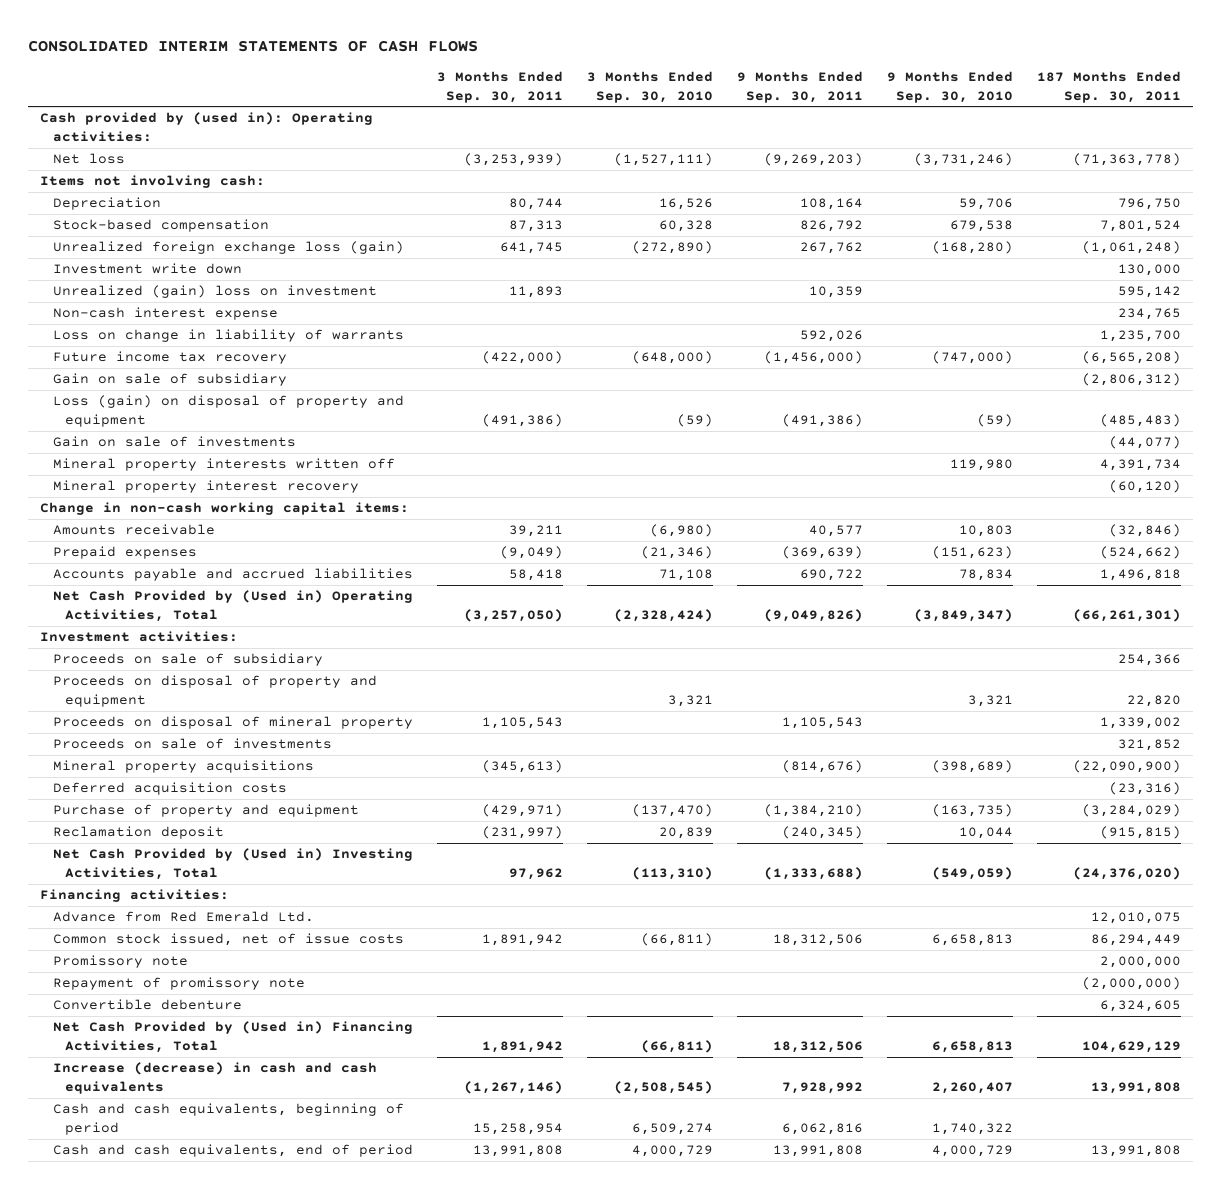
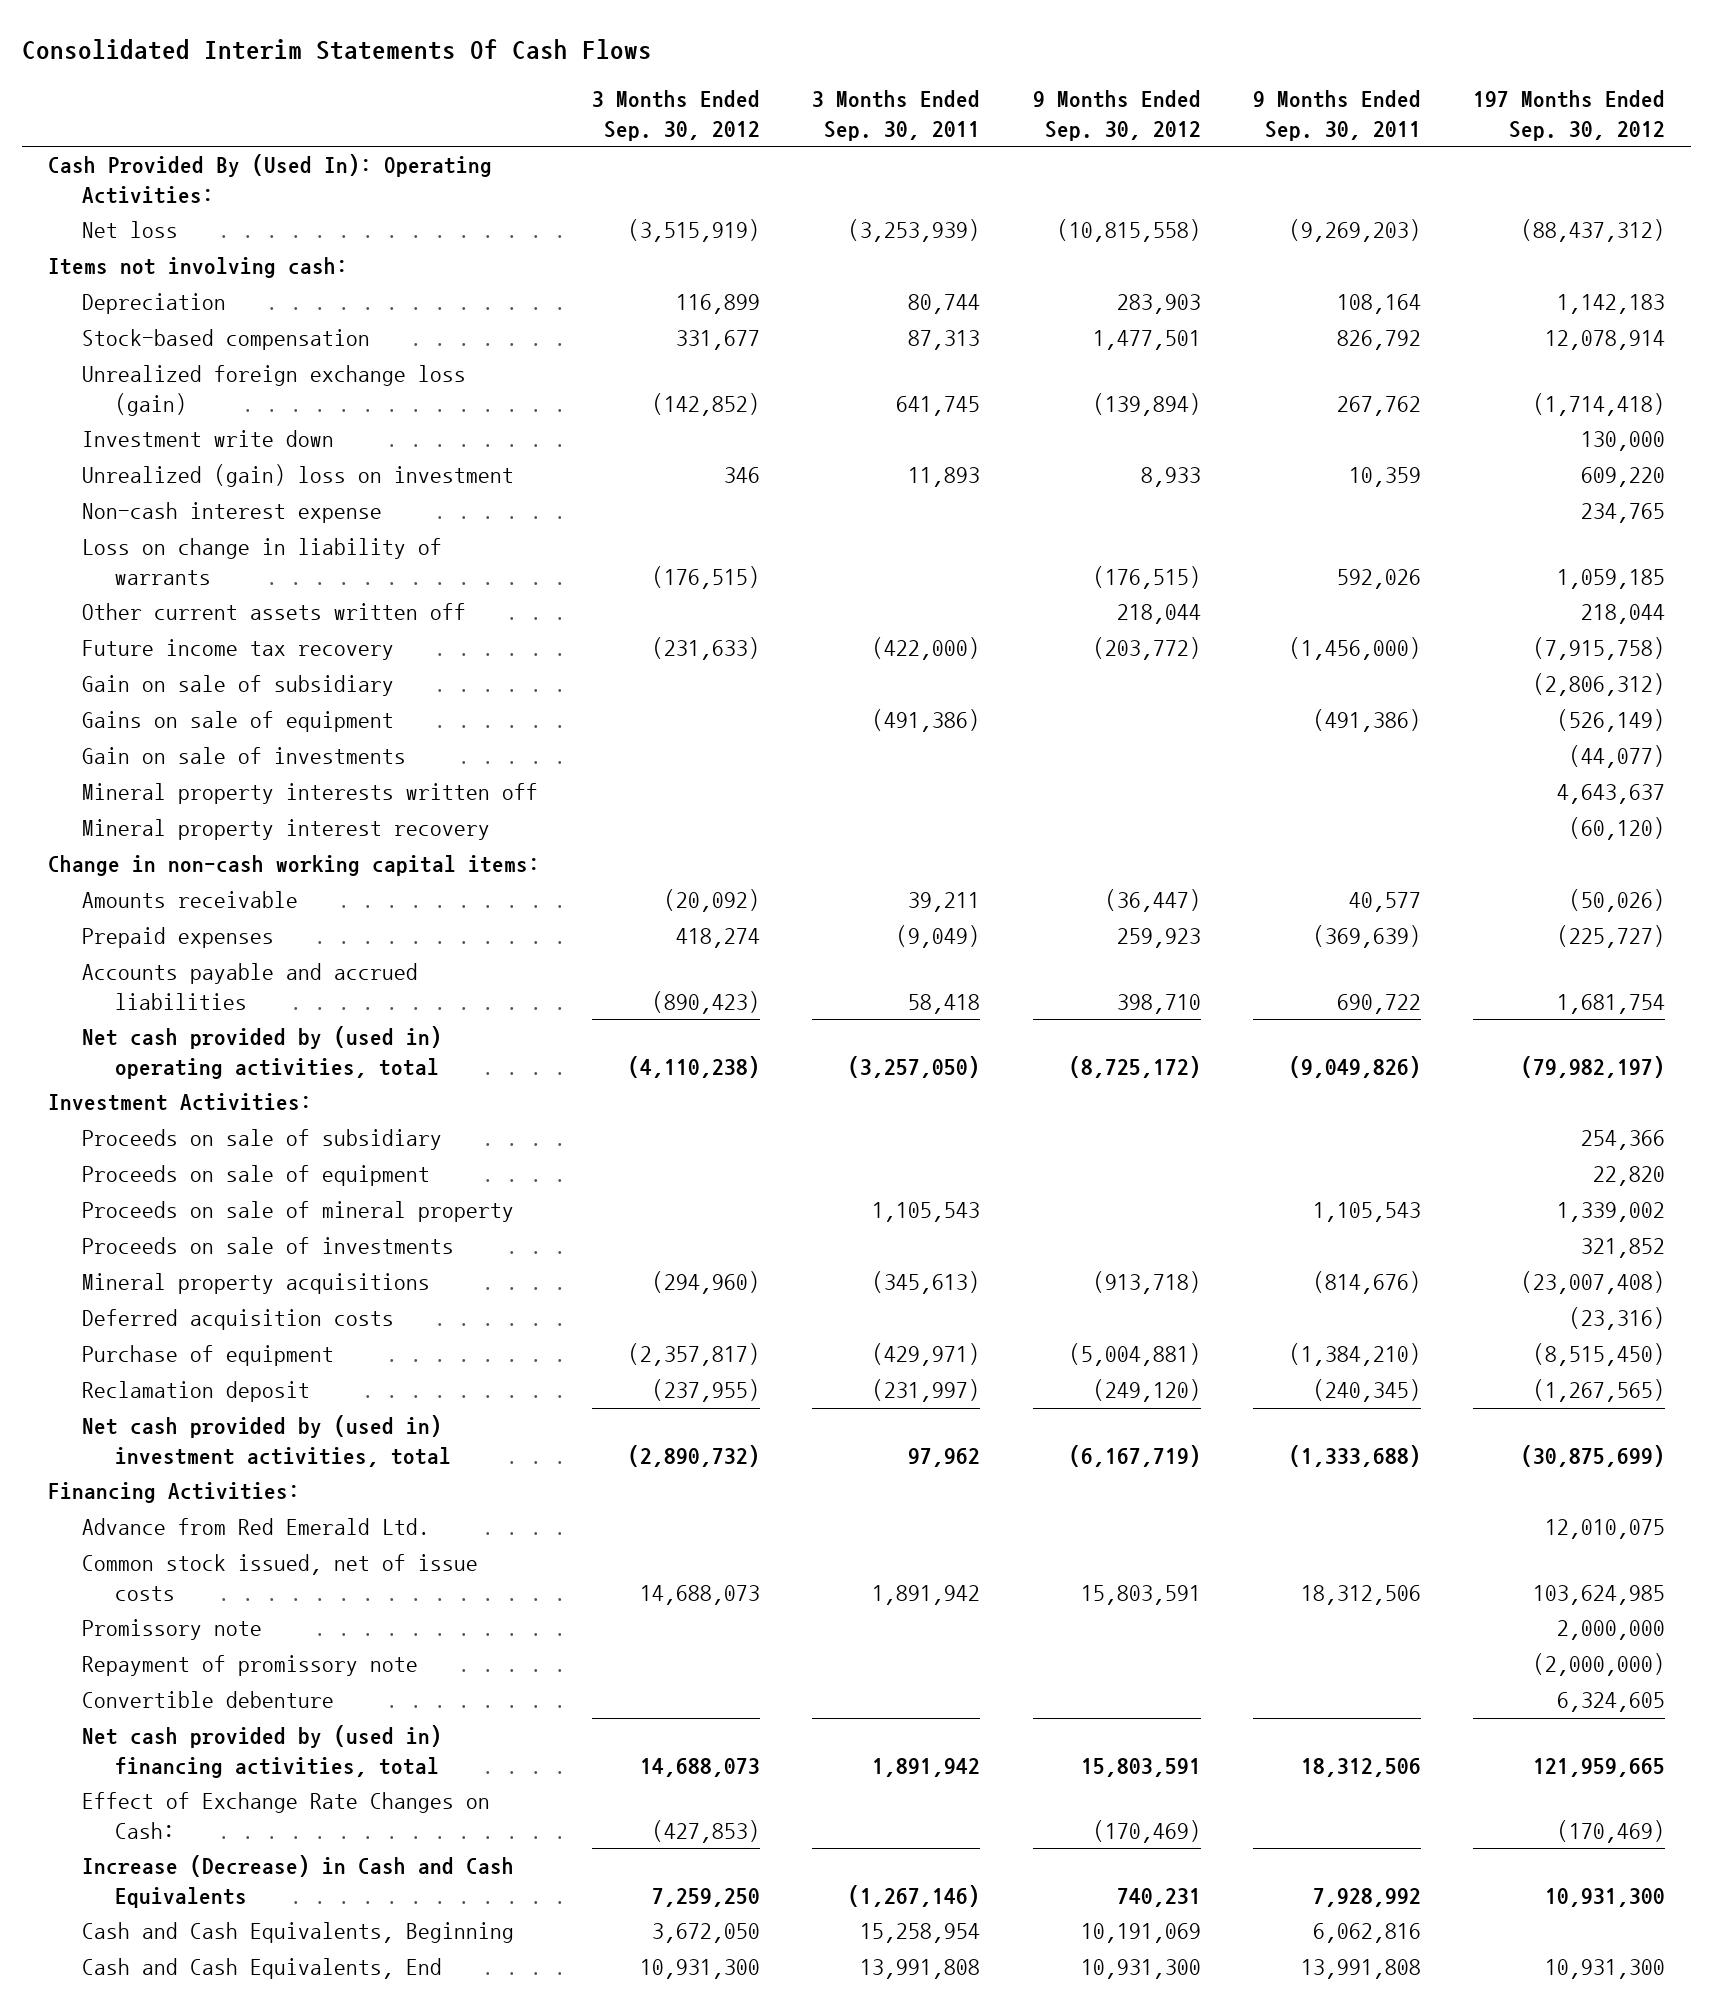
- CONSOLIDATED INTERIM STATEMENTS OF CASH FLOWS
+ Consolidated Interim Statements Of Cash Flows
- | 3 Months Ended Sep. 30, 2011 | 3 Months Ended Sep. 30, 2010 | 9 Months Ended Sep. 30, 2011 | 9 Months Ended Sep. 30, 2010 | 187 Months Ended Sep. 30, 2011
+ | 3 Months Ended Sep. 30, 2012 | 3 Months Ended Sep. 30, 2011 | 9 Months Ended Sep. 30, 2012 | 9 Months Ended Sep. 30, 2011 | 197 Months Ended Sep. 30, 2012
- Cash provided by (used in): Operating activities:
+ Cash Provided By (Used In): Operating Activities:
+ Other current assets written off | | | 218,044 | | 218,044
- Loss (gain) on disposal of property and equipment | (491,386) | (59) | (491,386) | (59) | (485,483)
+ Gains on sale of equipment | | (491,386) | | (491,386) | (526,149)
- Net Cash Provided by (Used in) Operating Activities, Total | (3,257,050) | (2,328,424) | (9,049,826) | (3,849,347) | (66,261,301)
- Investment activities:
+ Net cash provided by (used in) operating activities, total | (4,110,238) | (3,257,050) | (8,725,172) | (9,049,826) | (79,982,197)
+ Investment Activities:
- Proceeds on disposal of property and equipment | | 3,321 | | 3,321 | 22,820
- Proceeds on disposal of mineral property | 1,105,543 | | 1,105,543 | | 1,339,002
+ Proceeds on sale of equipment | | | | | 22,820
+ Proceeds on sale of mineral property | | 1,105,543 | | 1,105,543 | 1,339,002
- Purchase of property and equipment | (429,971) | (137,470) | (1,384,210) | (163,735) | (3,284,029)
+ Purchase of equipment | (2,357,817) | (429,971) | (5,004,881) | (1,384,210) | (8,515,450)
- Net Cash Provided by (Used in) Investing Activities, Total | 97,962 | (113,310) | (1,333,688) | (549,059) | (24,376,020)
- Financing activities:
+ Net cash provided by (used in) investment activities, total | (2,890,732) | 97,962 | (6,167,719) | (1,333,688) | (30,875,699)
+ Financing Activities:
- Net Cash Provided by (Used in) Financing Activities, Total | 1,891,942 | (66,811) | 18,312,506 | 6,658,813 | 104,629,129
- Increase (decrease) in cash and cash equivalents | (1,267,146) | (2,508,545) | 7,928,992 | 2,260,407 | 13,991,808
- Cash and cash equivalents, beginning of period | 15,258,954 | 6,509,274 | 6,062,816 | 1,740,322 |
- Cash and cash equivalents, end of period | 13,991,808 | 4,000,729 | 13,991,808 | 4,000,729 | 13,991,808
+ Net cash provided by (used in) financing activities, total | 14,688,073 | 1,891,942 | 15,803,591 | 18,312,506 | 121,959,665
+ Effect of Exchange Rate Changes on Cash: | (427,853) | | (170,469) | | (170,469)
+ Increase (Decrease) in Cash and Cash Equivalents | 7,259,250 | (1,267,146) | 740,231 | 7,928,992 | 10,931,300
+ Cash and Cash Equivalents, Beginning | 3,672,050 | 15,258,954 | 10,191,069 | 6,062,816 |
+ Cash and Cash Equivalents, End | 10,931,300 | 13,991,808 | 10,931,300 | 13,991,808 | 10,931,300

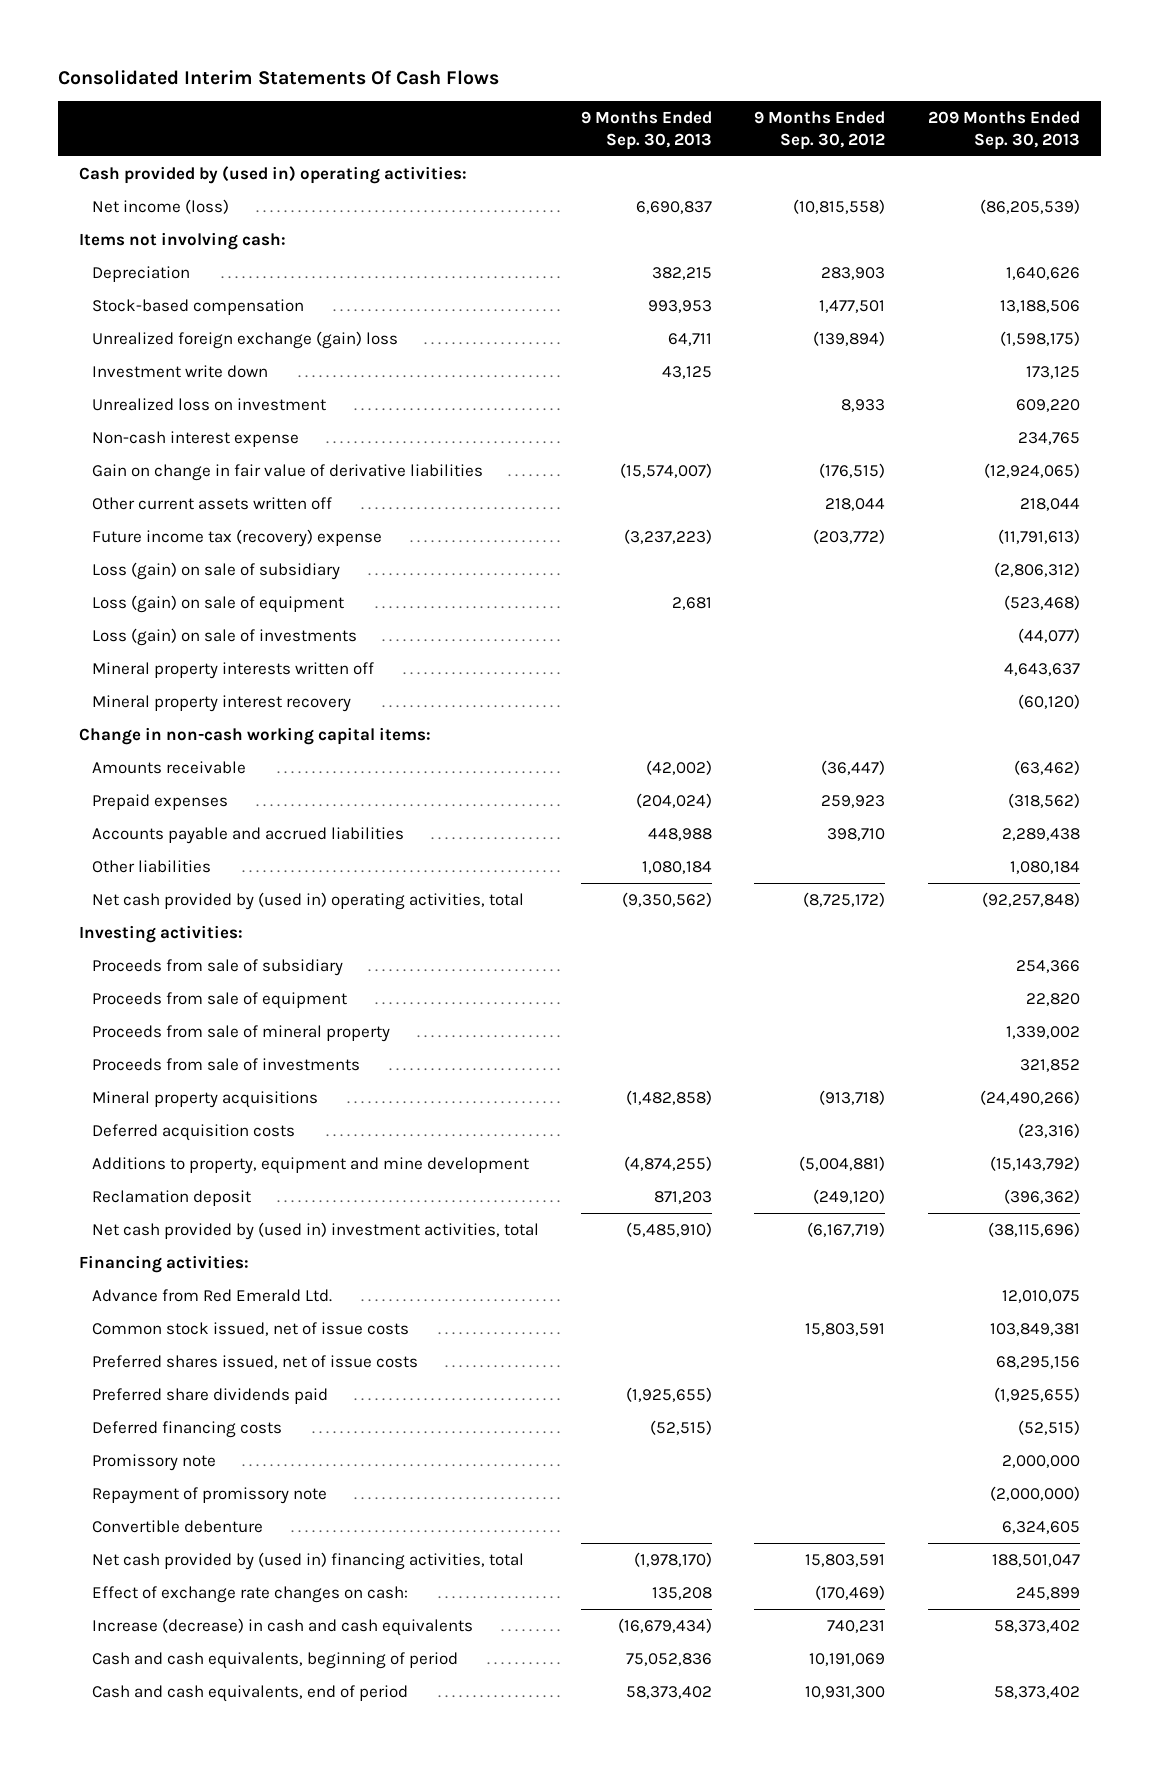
- | 3 Months Ended Sep. 30, 2012 | 3 Months Ended Sep. 30, 2011 | 9 Months Ended Sep. 30, 2012 | 9 Months Ended Sep. 30, 2011 | 197 Months Ended Sep. 30, 2012
+ | 9 Months Ended Sep. 30, 2013 | 9 Months Ended Sep. 30, 2012 | 209 Months Ended Sep. 30, 2013
- Cash Provided By (Used In): Operating Activities:
- Net loss | (3,515,919) | (3,253,939) | (10,815,558) | (9,269,203) | (88,437,312)
+ Cash provided by (used in) operating activities:
+ Net income (loss) | 6,690,837 | (10,815,558) | (86,205,539)
- Unrealized foreign exchange loss (gain) | (142,852) | 641,745 | (139,894) | 267,762 | (1,714,418)
+ Unrealized foreign exchange (gain) loss | 64,711 | (139,894) | (1,598,175)
- Unrealized (gain) loss on investment | 346 | 11,893 | 8,933 | 10,359 | 609,220
+ Unrealized loss on investment | | 8,933 | 609,220
- Loss on change in liability of warrants | (176,515) | | (176,515) | 592,026 | 1,059,185
+ Gain on change in fair value of derivative liabilities | (15,574,007) | (176,515) | (12,924,065)
- Future income tax recovery | (231,633) | (422,000) | (203,772) | (1,456,000) | (7,915,758)
- Gain on sale of subsidiary | | | | | (2,806,312)
- Gains on sale of equipment | | (491,386) | | (491,386) | (526,149)
- Gain on sale of investments | | | | | (44,077)
+ Future income tax (recovery) expense | (3,237,223) | (203,772) | (11,791,613)
+ Loss (gain) on sale of subsidiary | | | (2,806,312)
+ Loss (gain) on sale of equipment | 2,681 | | (523,468)
+ Loss (gain) on sale of investments | | | (44,077)
+ Other liabilities | 1,080,184 | | 1,080,184
- Investment Activities:
- Proceeds on sale of subsidiary | | | | | 254,366
- Proceeds on sale of equipment | | | | | 22,820
- Proceeds on sale of mineral property | | 1,105,543 | | 1,105,543 | 1,339,002
- Proceeds on sale of investments | | | | | 321,852
+ Investing activities:
+ Proceeds from sale of subsidiary | | | 254,366
+ Proceeds from sale of equipment | | | 22,820
+ Proceeds from sale of mineral property | | | 1,339,002
+ Proceeds from sale of investments | | | 321,852
- Purchase of equipment | (2,357,817) | (429,971) | (5,004,881) | (1,384,210) | (8,515,450)
+ Additions to property, equipment and mine development | (4,874,255) | (5,004,881) | (15,143,792)
- Financing Activities:
+ Financing activities:
+ Preferred shares issued, net of issue costs | | | 68,295,156
+ Preferred share dividends paid | (1,925,655) | | (1,925,655)
+ Deferred financing costs | (52,515) | | (52,515)
- Effect of Exchange Rate Changes on Cash: | (427,853) | | (170,469) | | (170,469)
- Increase (Decrease) in Cash and Cash Equivalents | 7,259,250 | (1,267,146) | 740,231 | 7,928,992 | 10,931,300
- Cash and Cash Equivalents, Beginning | 3,672,050 | 15,258,954 | 10,191,069 | 6,062,816 |
- Cash and Cash Equivalents, End | 10,931,300 | 13,991,808 | 10,931,300 | 13,991,808 | 10,931,300
+ Effect of exchange rate changes on cash: | 135,208 | (170,469) | 245,899
+ Increase (decrease) in cash and cash equivalents | (16,679,434) | 740,231 | 58,373,402
+ Cash and cash equivalents, beginning of period | 75,052,836 | 10,191,069 |
+ Cash and cash equivalents, end of period | 58,373,402 | 10,931,300 | 58,373,402

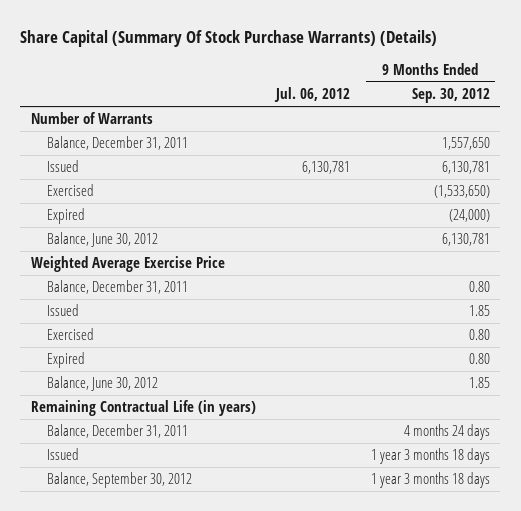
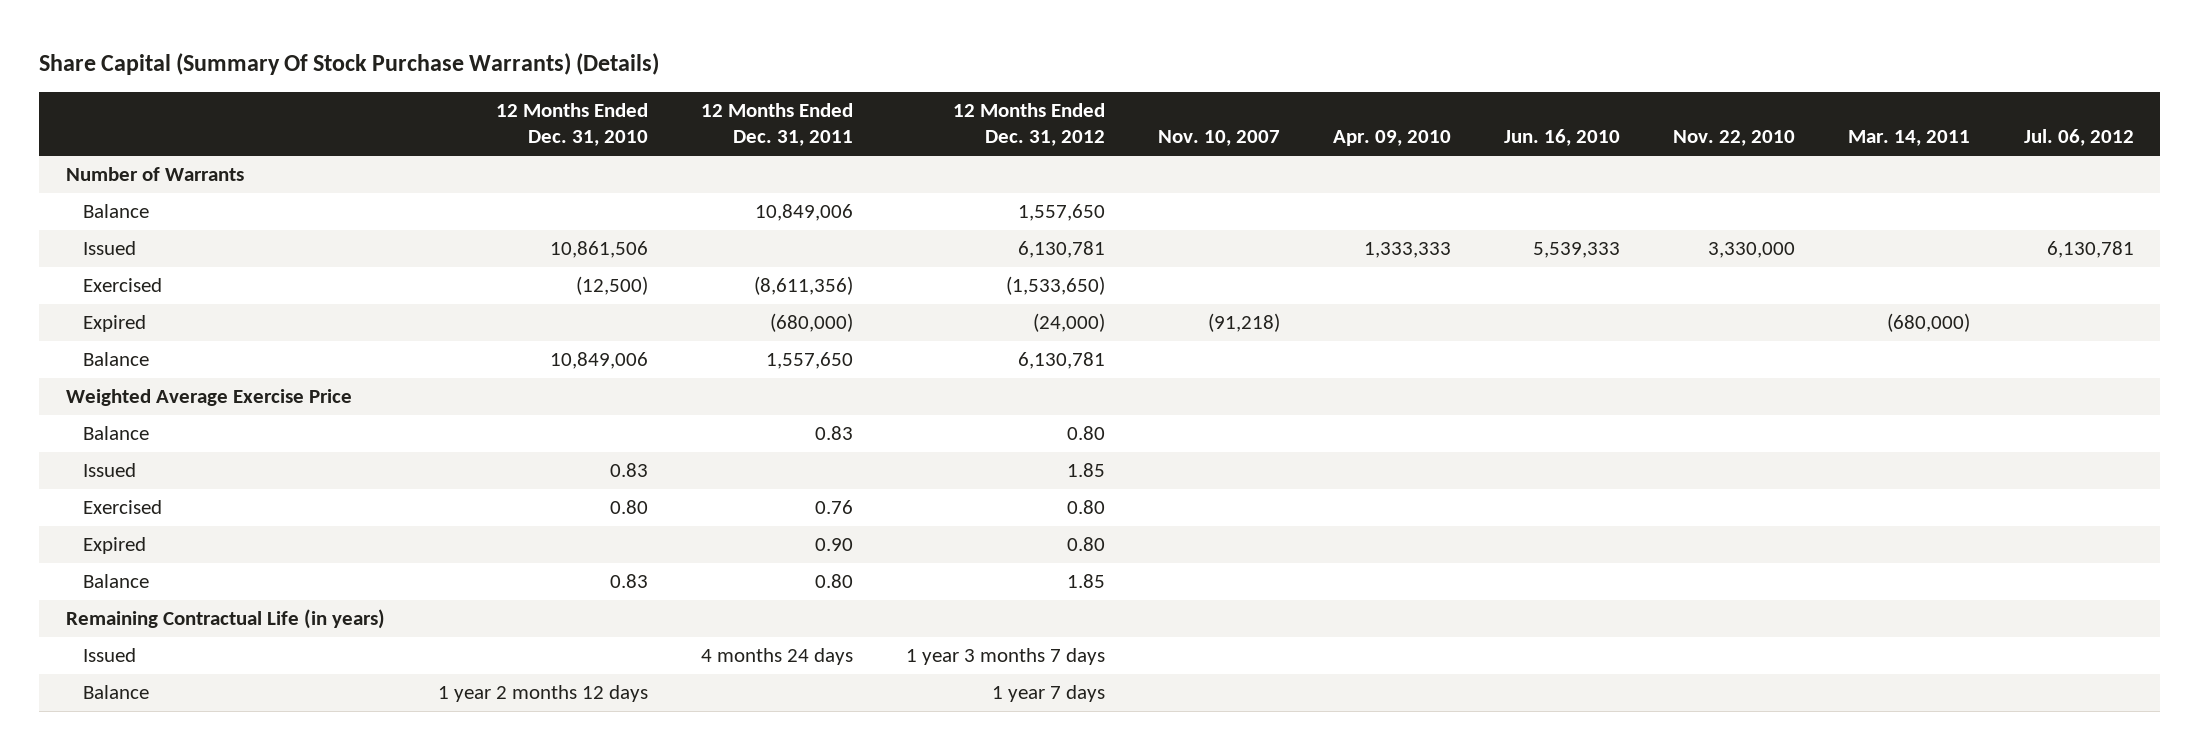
- | Jul. 06, 2012 | 9 Months Ended Sep. 30, 2012
+ | 12 Months Ended Dec. 31, 2010 | 12 Months Ended Dec. 31, 2011 | 12 Months Ended Dec. 31, 2012 | Nov. 10, 2007 | Apr. 09, 2010 | Jun. 16, 2010 | Nov. 22, 2010 | Mar. 14, 2011 | Jul. 06, 2012
- Balance, December 31, 2011 | | 1,557,650
+ Balance | | 10,849,006 | 1,557,650 | | | | | |
- Balance, June 30, 2012 | | 6,130,781
+ Balance | 10,849,006 | 1,557,650 | 6,130,781 | | | | | |
- Balance, December 31, 2011 | | 0.80
+ Balance | | 0.83 | 0.80 | | | | | |
- Balance, June 30, 2012 | | 1.85
+ Balance | 0.83 | 0.80 | 1.85 | | | | | |
- Balance, December 31, 2011 | | 4 months 24 days
- Balance, September 30, 2012 | | 1 year 3 months 18 days
+ Balance | 1 year 2 months 12 days | | 1 year 7 days | | | | | |

